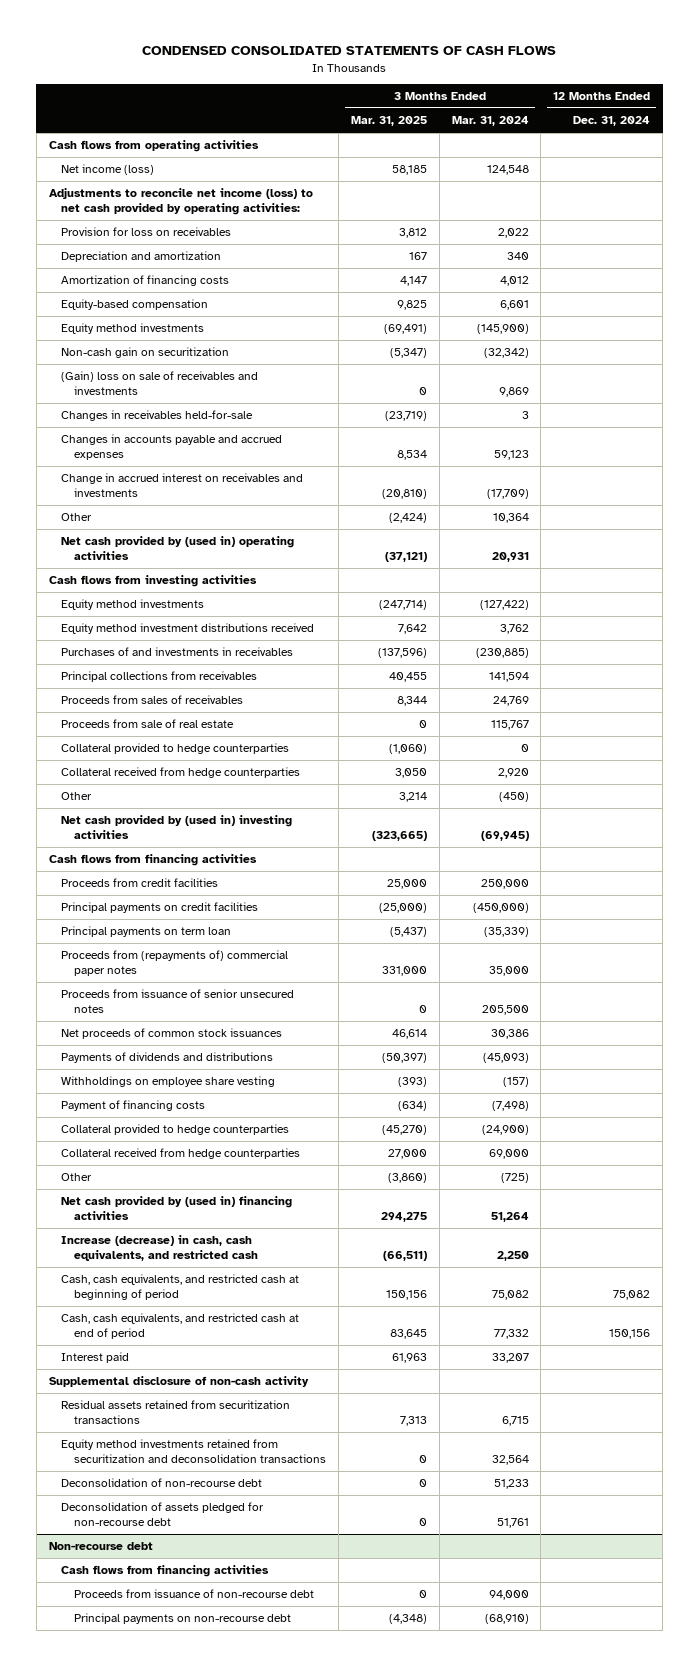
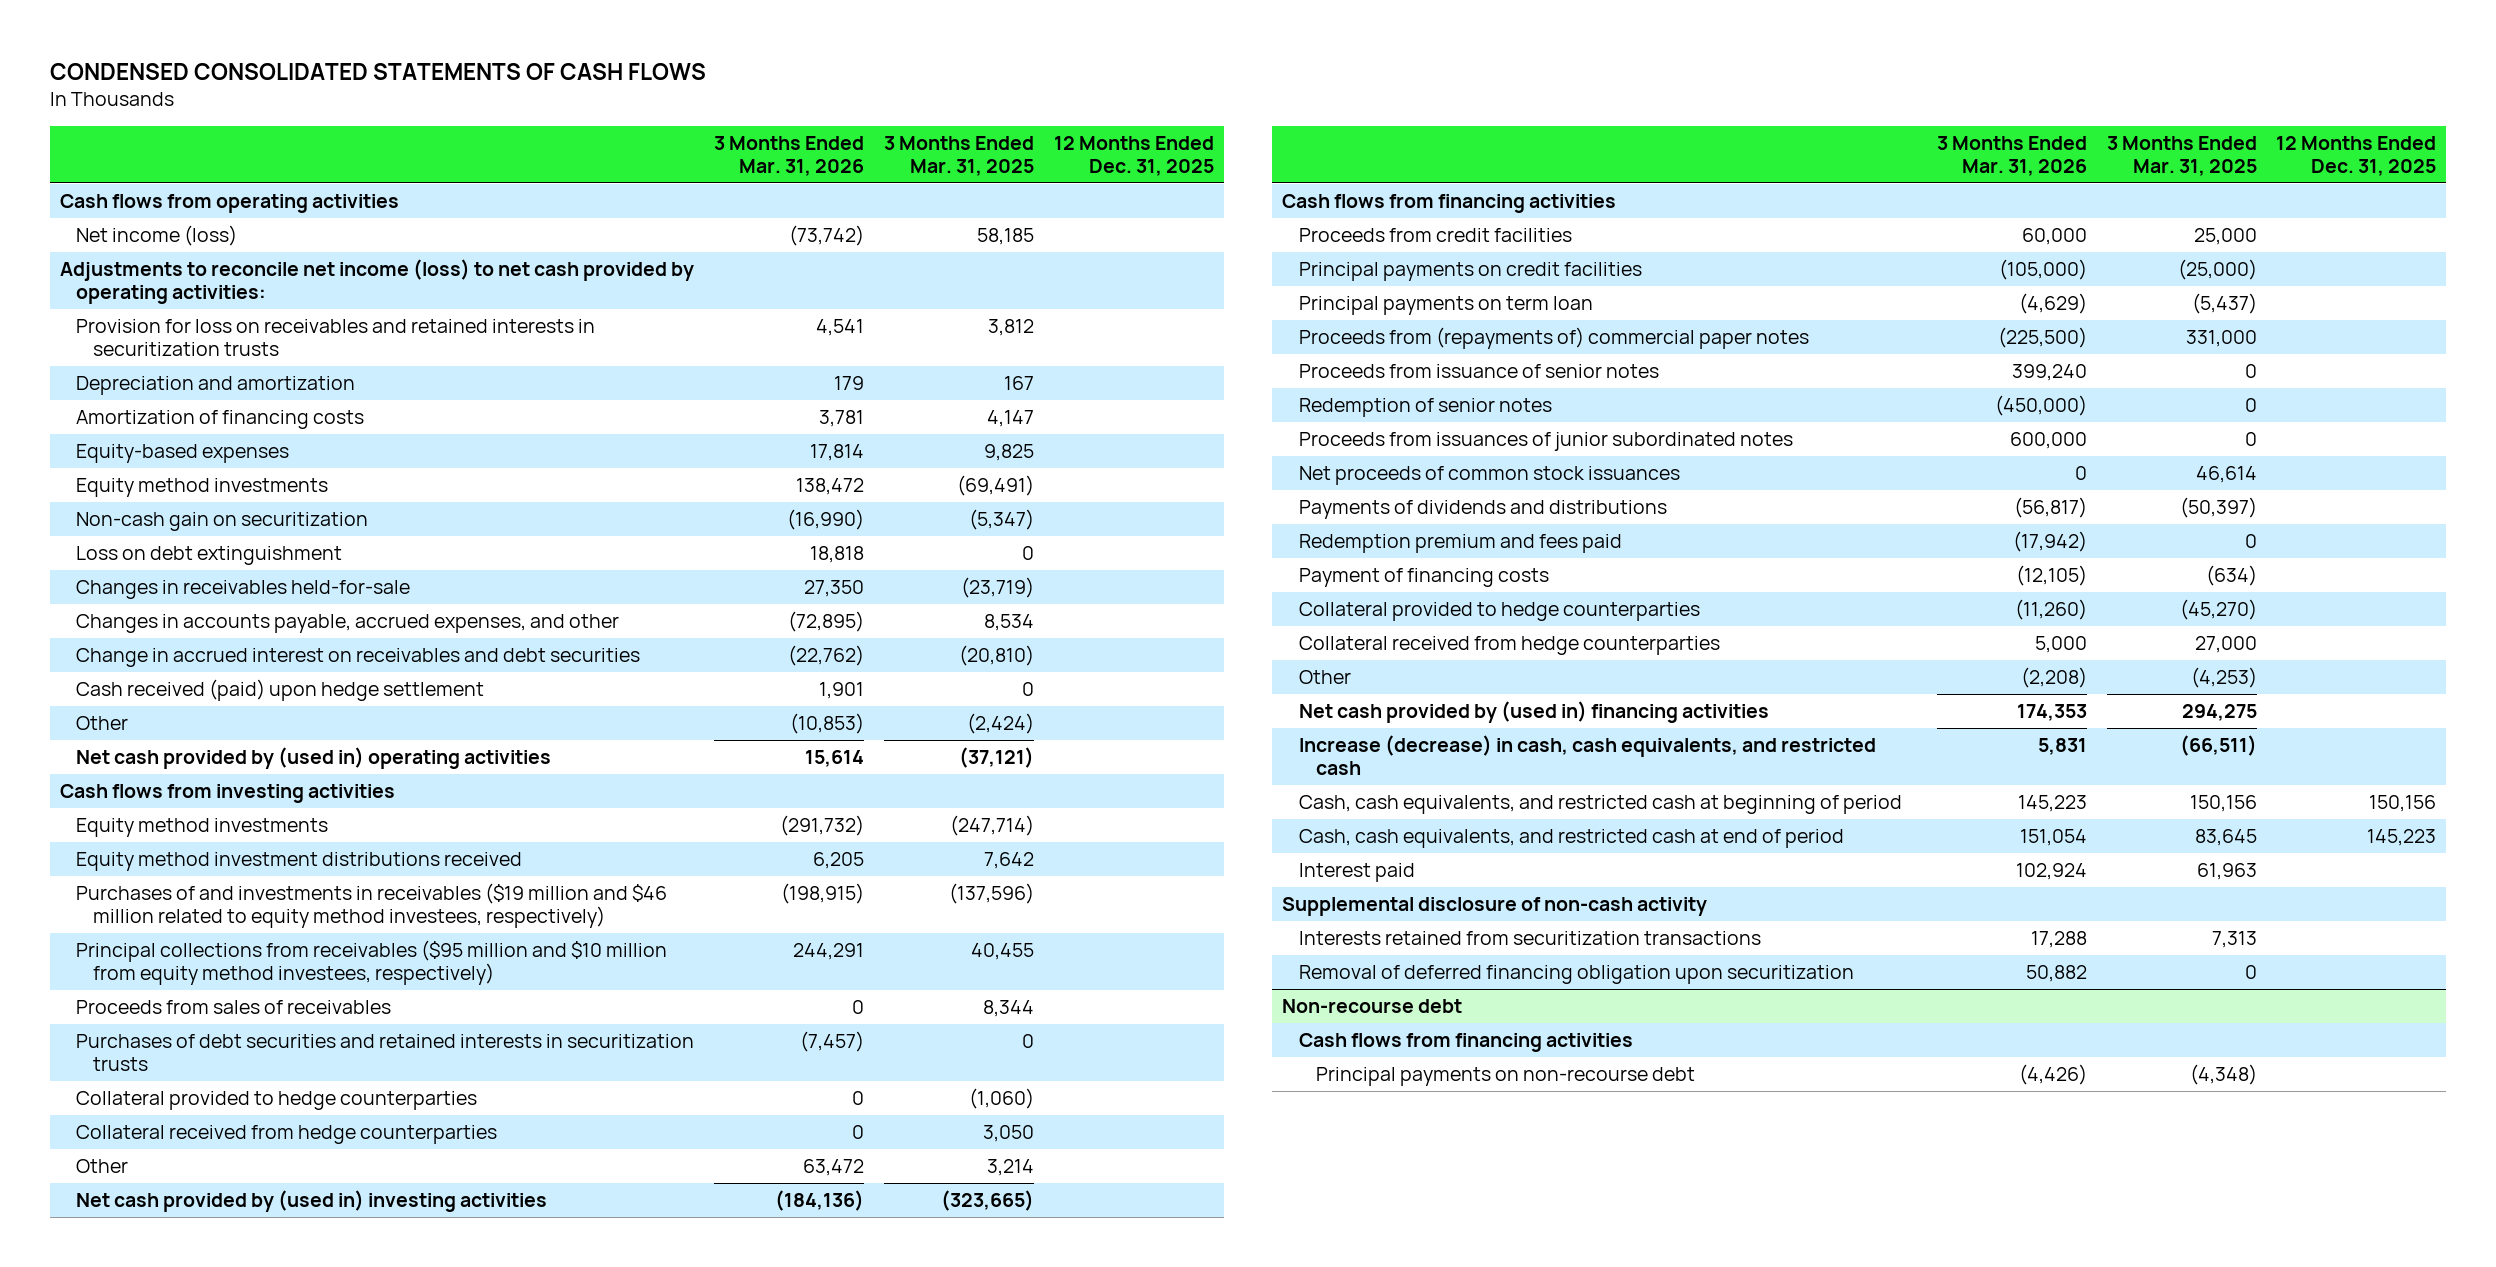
- | 3 Months Ended Mar. 31, 2025 | 3 Months Ended Mar. 31, 2024 | 12 Months Ended Dec. 31, 2024
+ | 3 Months Ended Mar. 31, 2026 | 3 Months Ended Mar. 31, 2025 | 12 Months Ended Dec. 31, 2025
- Provision for loss on receivables | 3,812 | 2,022 |
+ Provision for loss on receivables and retained interests in securitization trusts | 4,541 | 3,812 |
- Equity-based compensation | 9,825 | 6,601 |
+ Equity-based expenses | 17,814 | 9,825 |
- (Gain) loss on sale of receivables and investments | 0 | 9,869 |
+ Loss on debt extinguishment | 18,818 | 0 |
- Changes in accounts payable and accrued expenses | 8,534 | 59,123 |
- Change in accrued interest on receivables and investments | (20,810) | (17,709) |
+ Changes in accounts payable, accrued expenses, and other | (72,895) | 8,534 |
+ Change in accrued interest on receivables and debt securities | (22,762) | (20,810) |
+ Cash received (paid) upon hedge settlement | 1,901 | 0 |
- Purchases of and investments in receivables | (137,596) | (230,885) |
- Principal collections from receivables | 40,455 | 141,594 |
+ Purchases of and investments in receivables ($19 million and $46 million related to equity method investees, respectively) | (198,915) | (137,596) |
+ Principal collections from receivables ($95 million and $10 million from equity method investees, respectively) | 244,291 | 40,455 |
- Proceeds from sale of real estate | 0 | 115,767 |
+ Purchases of debt securities and retained interests in securitization trusts | (7,457) | 0 |
- Proceeds from issuance of senior unsecured notes | 0 | 205,500 |
+ Proceeds from issuance of senior notes | 399,240 | 0 |
+ Redemption of senior notes | (450,000) | 0 |
+ Proceeds from issuances of junior subordinated notes | 600,000 | 0 |
- Withholdings on employee share vesting | (393) | (157) |
+ Redemption premium and fees paid | (17,942) | 0 |
- Other | (3,860) | (725) |
+ Other | (2,208) | (4,253) |
- Residual assets retained from securitization transactions | 7,313 | 6,715 |
- Equity method investments retained from securitization and deconsolidation transactions | 0 | 32,564 |
- Deconsolidation of non-recourse debt | 0 | 51,233 |
- Deconsolidation of assets pledged for non-recourse debt | 0 | 51,761 |
+ Interests retained from securitization transactions | 17,288 | 7,313 |
+ Removal of deferred financing obligation upon securitization | 50,882 | 0 |
@ Non-recourse debt
- Proceeds from issuance of non-recourse debt | 0 | 94,000 |

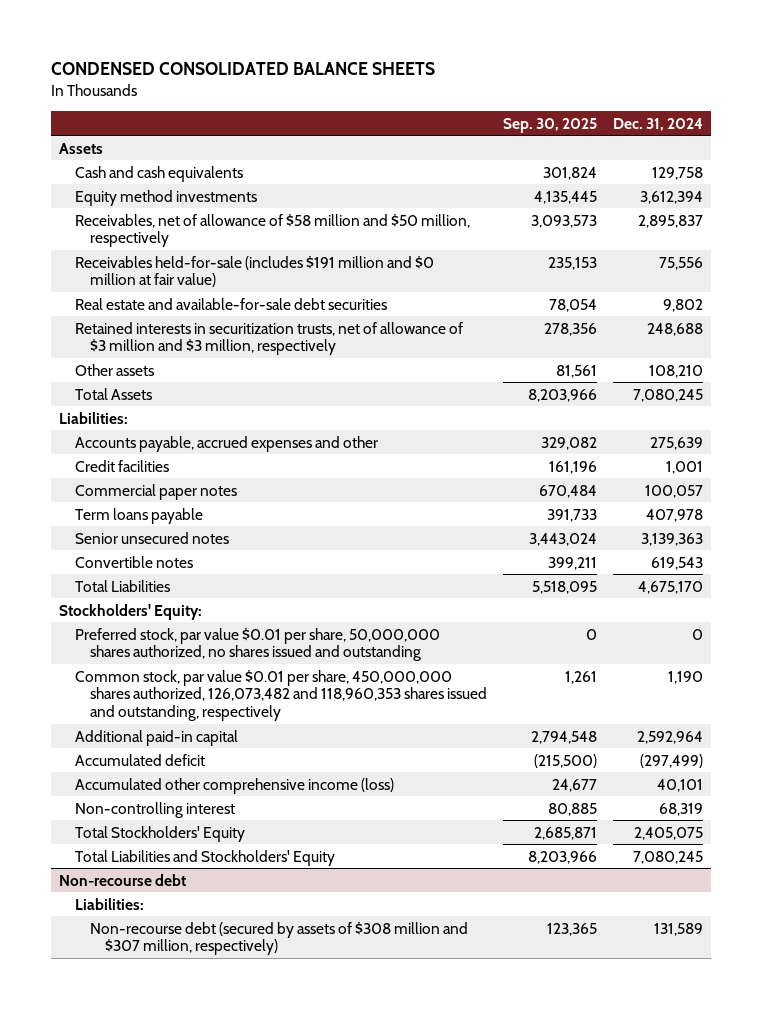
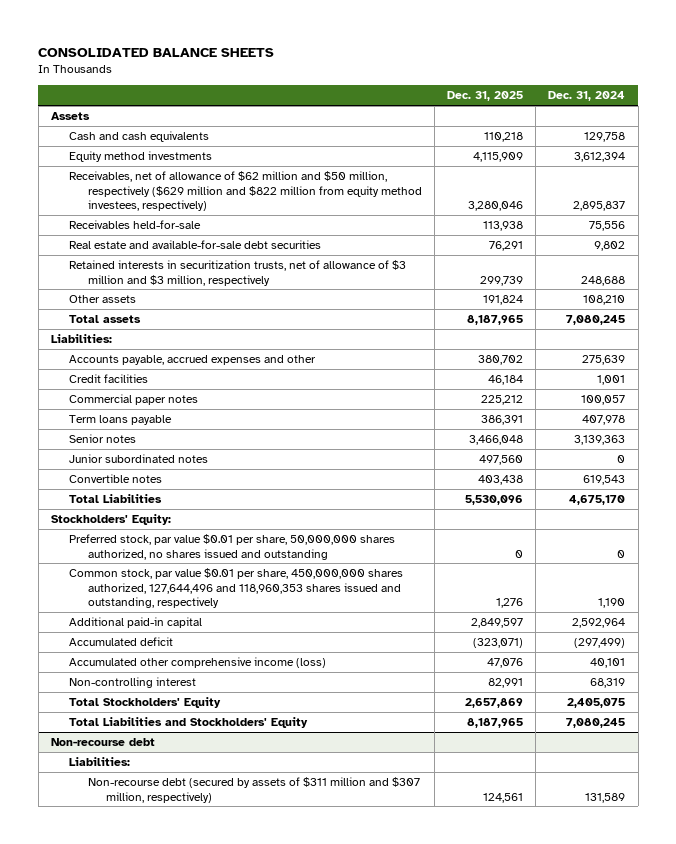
- CONDENSED CONSOLIDATED BALANCE SHEETS
+ CONSOLIDATED BALANCE SHEETS
- | Sep. 30, 2025 | Dec. 31, 2024
+ | Dec. 31, 2025 | Dec. 31, 2024
- Receivables, net of allowance of $58 million and $50 million, respectively | 3,093,573 | 2,895,837
- Receivables held-for-sale (includes $191 million and $0 million at fair value) | 235,153 | 75,556
+ Receivables, net of allowance of $62 million and $50 million, respectively ($629 million and $822 million from equity method investees, respectively) | 3,280,046 | 2,895,837
+ Receivables held-for-sale | 113,938 | 75,556
- Total Assets | 8,203,966 | 7,080,245
+ Total assets | 8,187,965 | 7,080,245
- Senior unsecured notes | 3,443,024 | 3,139,363
+ Senior notes | 3,466,048 | 3,139,363
+ Junior subordinated notes | 497,560 | 0
- Common stock, par value $0.01 per share, 450,000,000 shares authorized, 126,073,482 and 118,960,353 shares issued and outstanding, respectively | 1,261 | 1,190
+ Common stock, par value $0.01 per share, 450,000,000 shares authorized, 127,644,496 and 118,960,353 shares issued and outstanding, respectively | 1,276 | 1,190
@ Non-recourse debt
- Non-recourse debt (secured by assets of $308 million and $307 million, respectively) | 123,365 | 131,589
+ Non-recourse debt (secured by assets of $311 million and $307 million, respectively) | 124,561 | 131,589

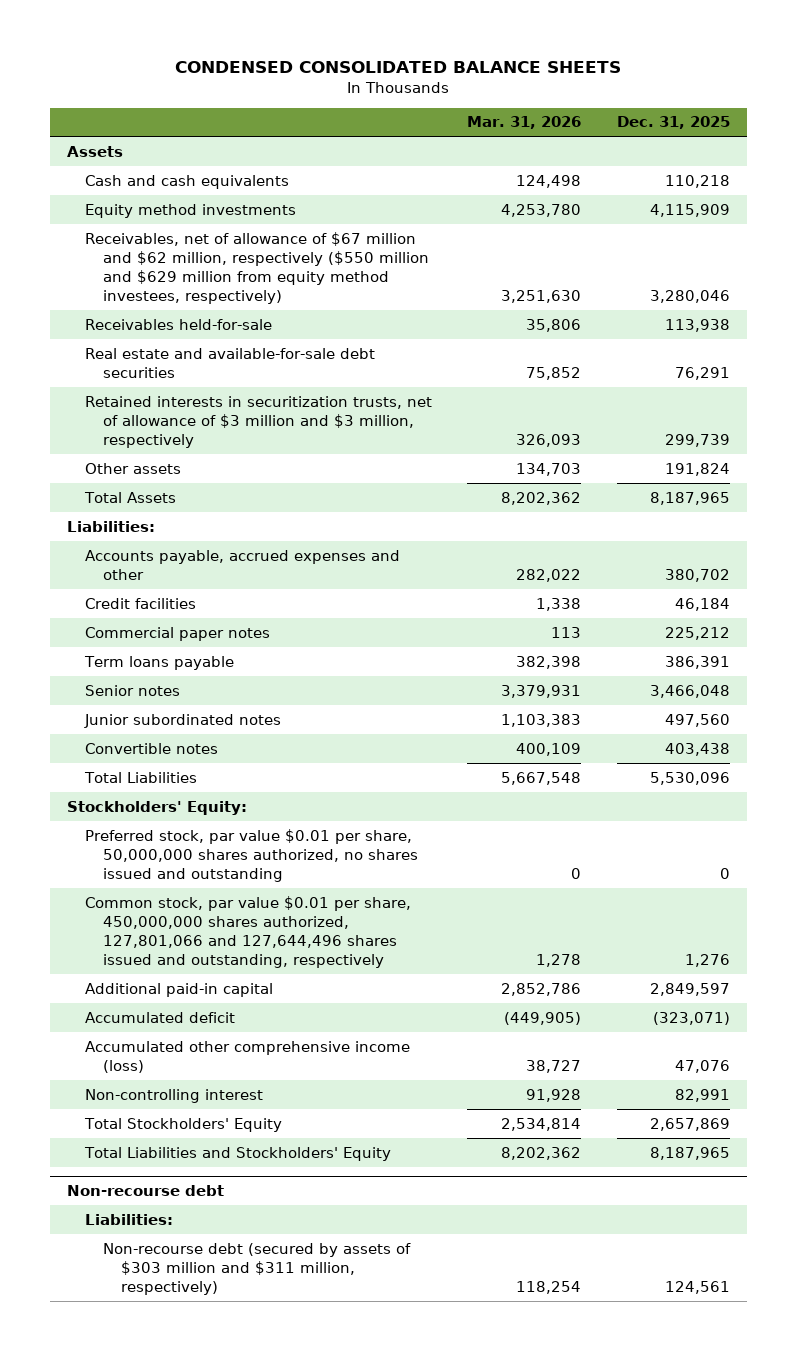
- CONSOLIDATED BALANCE SHEETS
+ CONDENSED CONSOLIDATED BALANCE SHEETS
- | Dec. 31, 2025 | Dec. 31, 2024
+ | Mar. 31, 2026 | Dec. 31, 2025
- Receivables, net of allowance of $62 million and $50 million, respectively ($629 million and $822 million from equity method investees, respectively) | 3,280,046 | 2,895,837
+ Receivables, net of allowance of $67 million and $62 million, respectively ($550 million and $629 million from equity method investees, respectively) | 3,251,630 | 3,280,046
- Total assets | 8,187,965 | 7,080,245
+ Total Assets | 8,202,362 | 8,187,965
- Common stock, par value $0.01 per share, 450,000,000 shares authorized, 127,644,496 and 118,960,353 shares issued and outstanding, respectively | 1,276 | 1,190
+ Common stock, par value $0.01 per share, 450,000,000 shares authorized, 127,801,066 and 127,644,496 shares issued and outstanding, respectively | 1,278 | 1,276
@ Non-recourse debt
- Non-recourse debt (secured by assets of $311 million and $307 million, respectively) | 124,561 | 131,589
+ Non-recourse debt (secured by assets of $303 million and $311 million, respectively) | 118,254 | 124,561

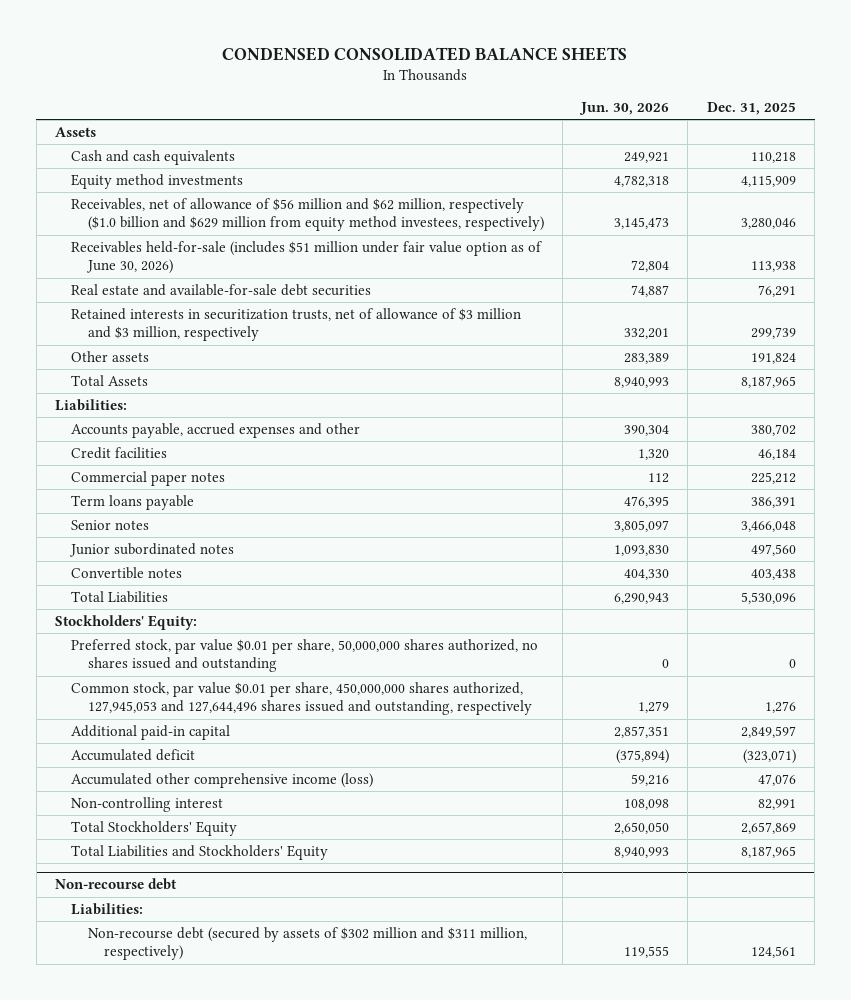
- | Mar. 31, 2026 | Dec. 31, 2025
+ | Jun. 30, 2026 | Dec. 31, 2025
- Receivables, net of allowance of $67 million and $62 million, respectively ($550 million and $629 million from equity method investees, respectively) | 3,251,630 | 3,280,046
- Receivables held-for-sale | 35,806 | 113,938
+ Receivables, net of allowance of $56 million and $62 million, respectively ($1.0 billion and $629 million from equity method investees, respectively) | 3,145,473 | 3,280,046
+ Receivables held-for-sale (includes $51 million under fair value option as of June 30, 2026) | 72,804 | 113,938
- Common stock, par value $0.01 per share, 450,000,000 shares authorized, 127,801,066 and 127,644,496 shares issued and outstanding, respectively | 1,278 | 1,276
+ Common stock, par value $0.01 per share, 450,000,000 shares authorized, 127,945,053 and 127,644,496 shares issued and outstanding, respectively | 1,279 | 1,276
@ Non-recourse debt
- Non-recourse debt (secured by assets of $303 million and $311 million, respectively) | 118,254 | 124,561
+ Non-recourse debt (secured by assets of $302 million and $311 million, respectively) | 119,555 | 124,561

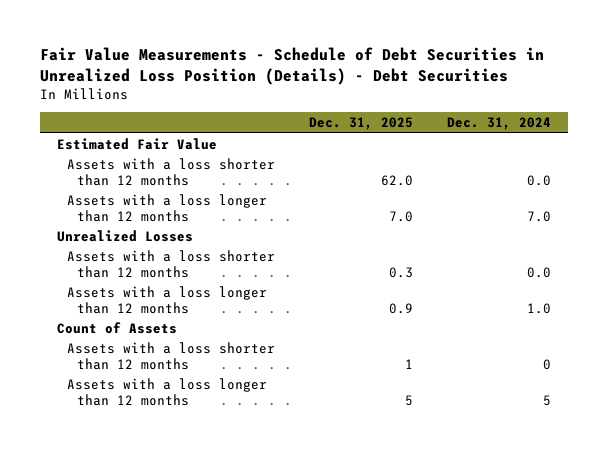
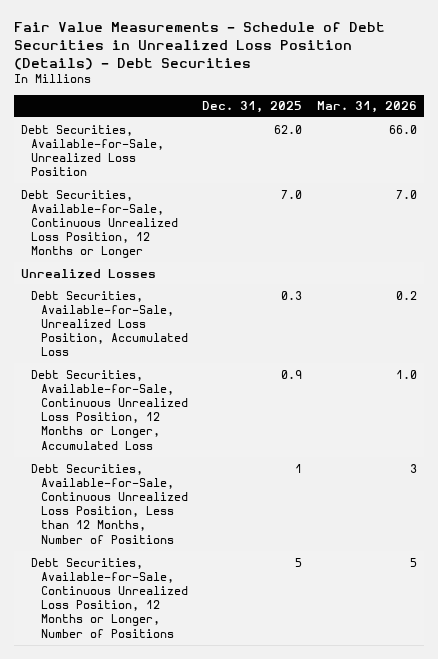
- | Dec. 31, 2025 | Dec. 31, 2024
+ | Dec. 31, 2025 | Mar. 31, 2026
- Estimated Fair Value
- Assets with a loss shorter than 12 months | 62.0 | 0.0
- Assets with a loss longer than 12 months | 7.0 | 7.0
+ Debt Securities, Available-for-Sale, Unrealized Loss Position | 62.0 | 66.0
+ Debt Securities, Available-for-Sale, Continuous Unrealized Loss Position, 12 Months or Longer | 7.0 | 7.0
- Assets with a loss shorter than 12 months | 0.3 | 0.0
- Assets with a loss longer than 12 months | 0.9 | 1.0
- Count of Assets
- Assets with a loss shorter than 12 months | 1 | 0
- Assets with a loss longer than 12 months | 5 | 5
+ Debt Securities, Available-for-Sale, Unrealized Loss Position, Accumulated Loss | 0.3 | 0.2
+ Debt Securities, Available-for-Sale, Continuous Unrealized Loss Position, 12 Months or Longer, Accumulated Loss | 0.9 | 1.0
+ Debt Securities, Available-for-Sale, Continuous Unrealized Loss Position, Less than 12 Months, Number of Positions | 1 | 3
+ Debt Securities, Available-for-Sale, Continuous Unrealized Loss Position, 12 Months or Longer, Number of Positions | 5 | 5

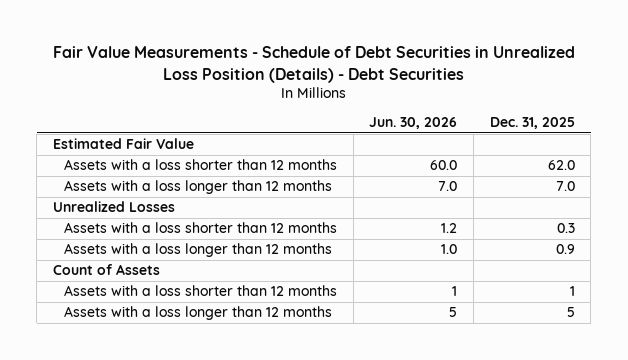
- | Dec. 31, 2025 | Mar. 31, 2026
+ | Jun. 30, 2026 | Dec. 31, 2025
- Debt Securities, Available-for-Sale, Unrealized Loss Position | 62.0 | 66.0
- Debt Securities, Available-for-Sale, Continuous Unrealized Loss Position, 12 Months or Longer | 7.0 | 7.0
+ Estimated Fair Value
+ Assets with a loss shorter than 12 months | 60.0 | 62.0
+ Assets with a loss longer than 12 months | 7.0 | 7.0
- Debt Securities, Available-for-Sale, Unrealized Loss Position, Accumulated Loss | 0.3 | 0.2
- Debt Securities, Available-for-Sale, Continuous Unrealized Loss Position, 12 Months or Longer, Accumulated Loss | 0.9 | 1.0
- Debt Securities, Available-for-Sale, Continuous Unrealized Loss Position, Less than 12 Months, Number of Positions | 1 | 3
- Debt Securities, Available-for-Sale, Continuous Unrealized Loss Position, 12 Months or Longer, Number of Positions | 5 | 5
+ Assets with a loss shorter than 12 months | 1.2 | 0.3
+ Assets with a loss longer than 12 months | 1.0 | 0.9
+ Count of Assets
+ Assets with a loss shorter than 12 months | 1 | 1
+ Assets with a loss longer than 12 months | 5 | 5

